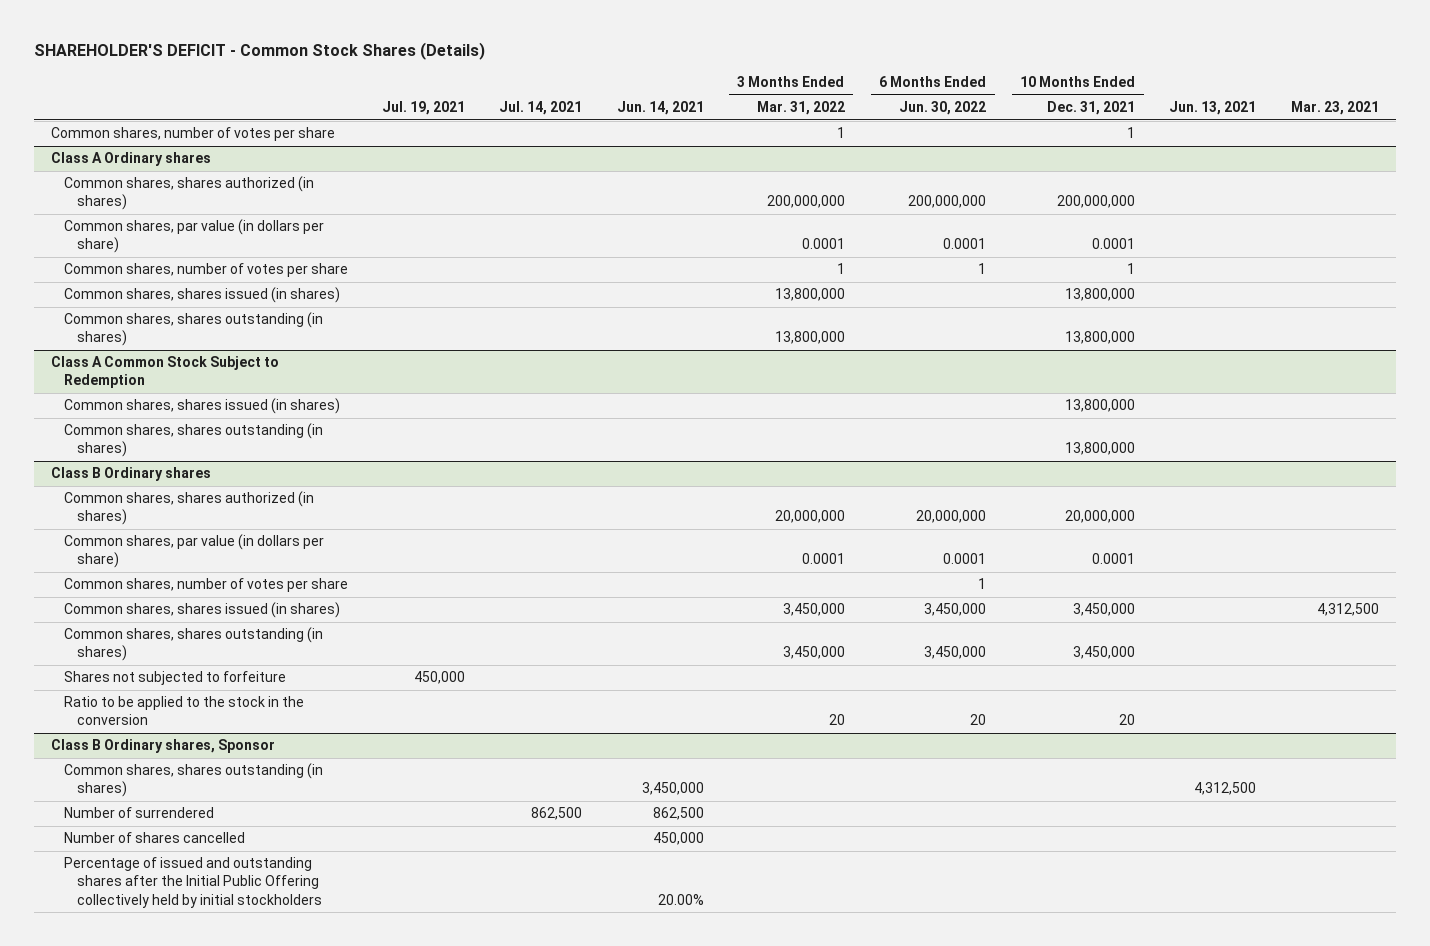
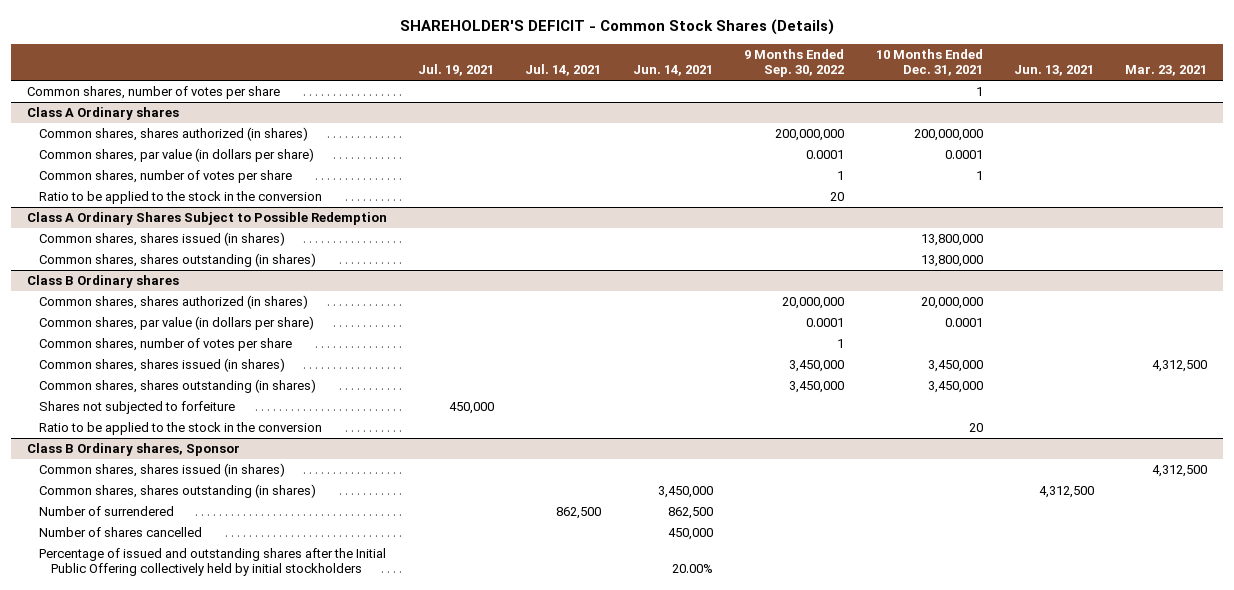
- | Jul. 19, 2021 | Jul. 14, 2021 | Jun. 14, 2021 | 3 Months Ended Mar. 31, 2022 | 6 Months Ended Jun. 30, 2022 | 10 Months Ended Dec. 31, 2021 | Jun. 13, 2021 | Mar. 23, 2021
+ | Jul. 19, 2021 | Jul. 14, 2021 | Jun. 14, 2021 | 9 Months Ended Sep. 30, 2022 | 10 Months Ended Dec. 31, 2021 | Jun. 13, 2021 | Mar. 23, 2021
@ Class A Ordinary shares
- Common shares, shares issued (in shares) | | | | 13,800,000 | | 13,800,000 | |
- Common shares, shares outstanding (in shares) | | | | 13,800,000 | | 13,800,000 | |
- Class A Common Stock Subject to Redemption
@ Class A Ordinary shares
+ Ratio to be applied to the stock in the conversion | | | | 20 | | |
+ Class A Ordinary Shares Subject to Possible Redemption
@ Class B Ordinary shares, Sponsor
+ Common shares, shares issued (in shares) | | | | | | | 4,312,500

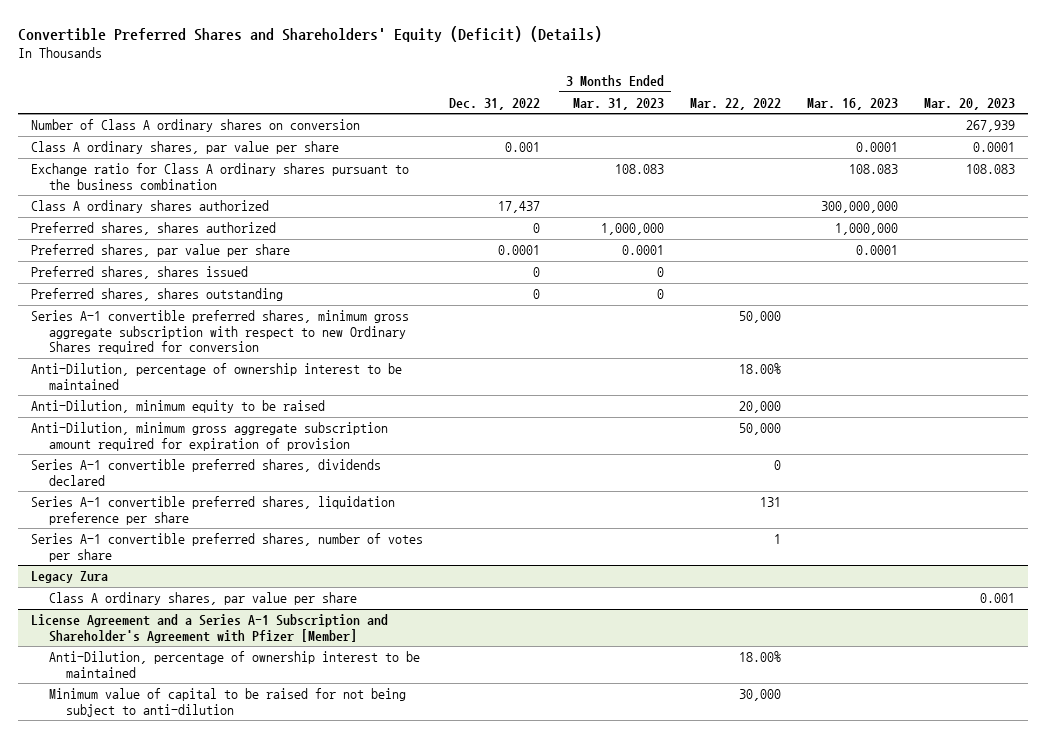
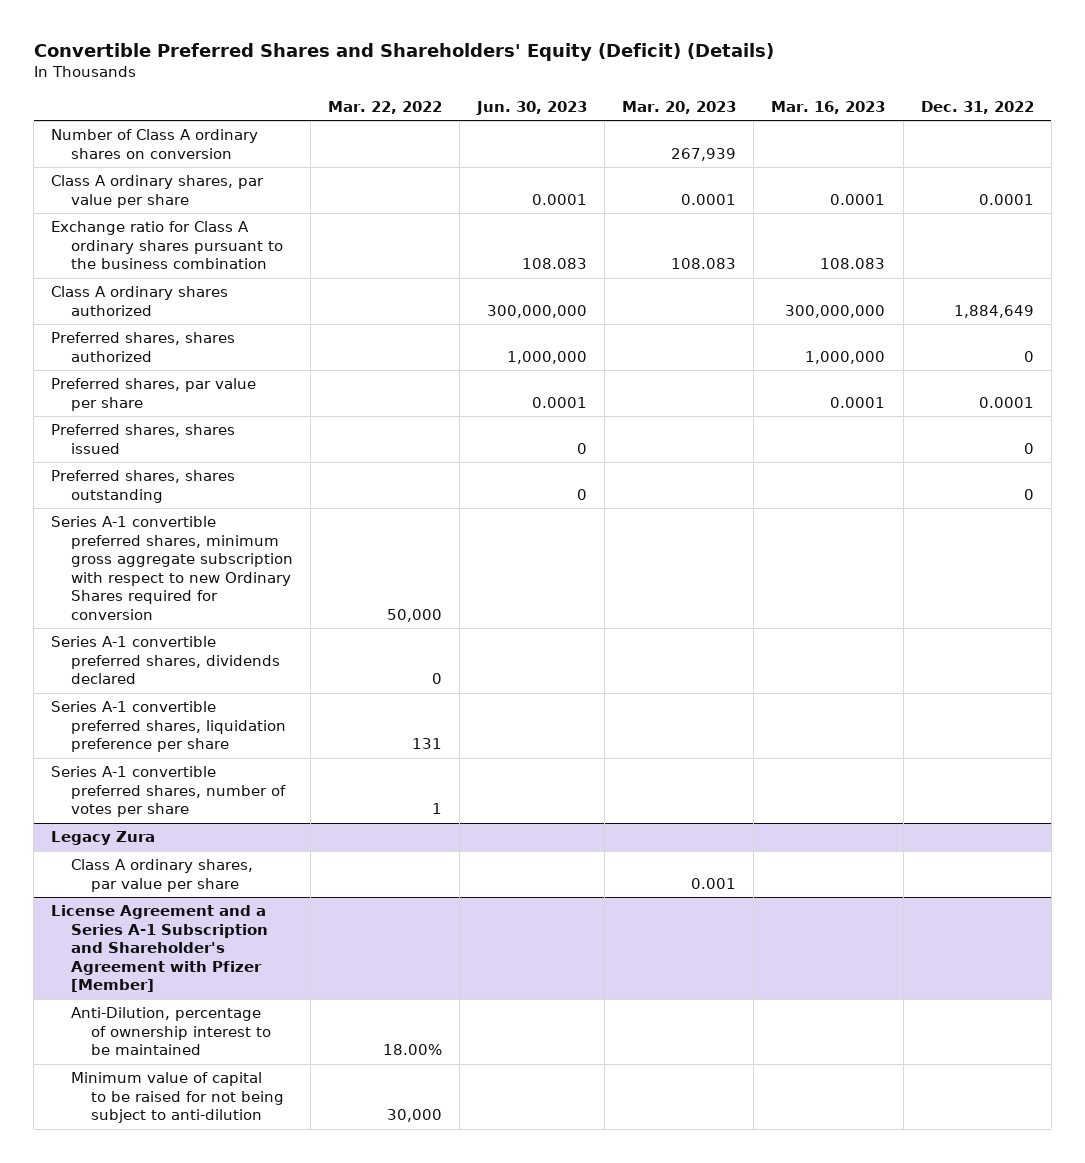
- | Dec. 31, 2022 | 3 Months Ended Mar. 31, 2023 | Mar. 22, 2022 | Mar. 16, 2023 | Mar. 20, 2023
+ | Mar. 22, 2022 | Jun. 30, 2023 | Mar. 20, 2023 | Mar. 16, 2023 | Dec. 31, 2022
- Class A ordinary shares, par value per share | 0.001 | | | 0.0001 | 0.0001
+ Class A ordinary shares, par value per share | | 0.0001 | 0.0001 | 0.0001 | 0.0001
- Class A ordinary shares authorized | 17,437 | | | 300,000,000 |
+ Class A ordinary shares authorized | | 300,000,000 | | 300,000,000 | 1,884,649
- Anti-Dilution, percentage of ownership interest to be maintained | | | 18.00% | |
- Anti-Dilution, minimum equity to be raised | | | 20,000 | |
- Anti-Dilution, minimum gross aggregate subscription amount required for expiration of provision | | | 50,000 | |

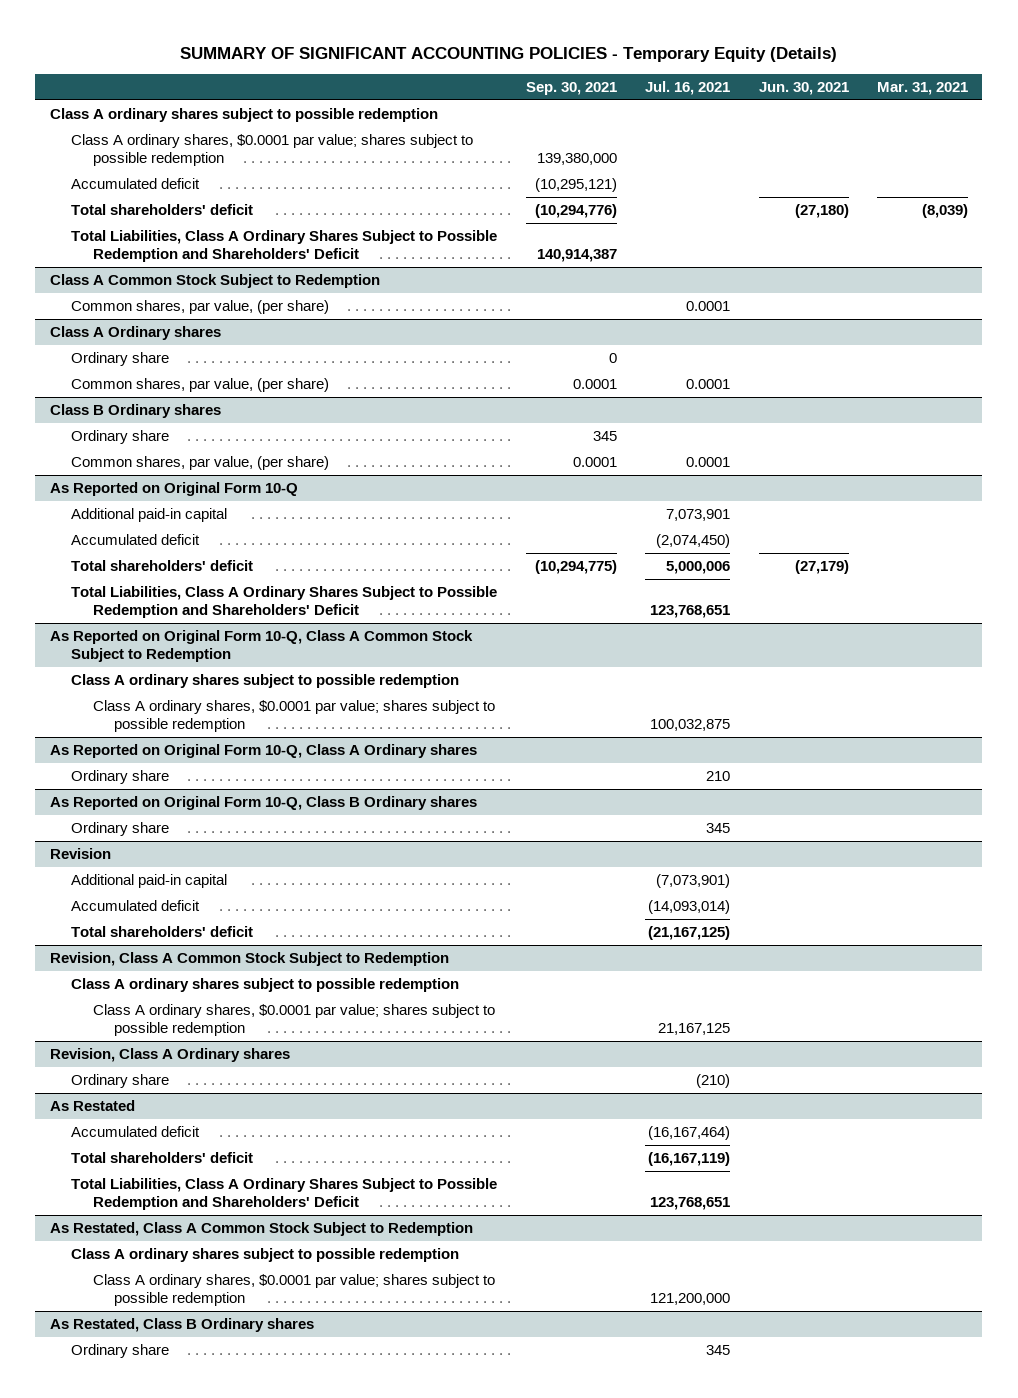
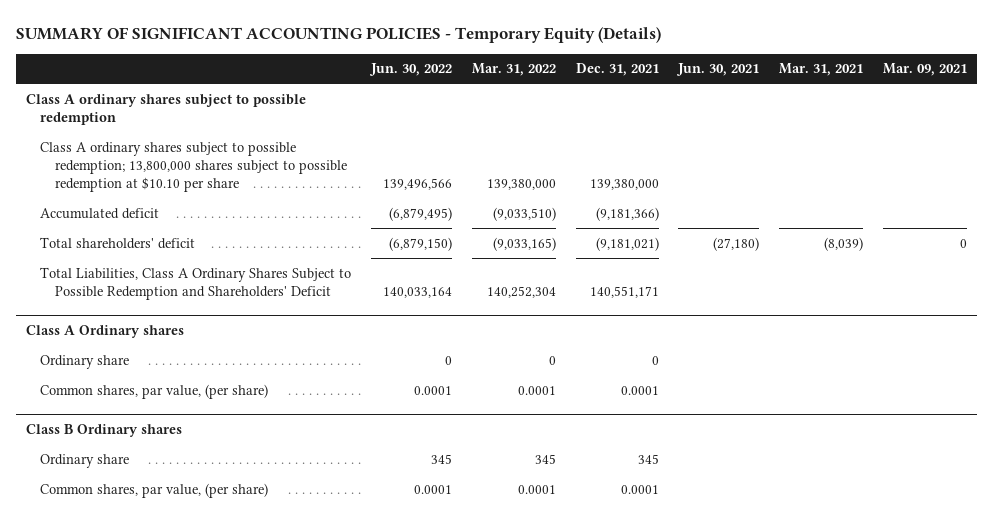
- | Sep. 30, 2021 | Jul. 16, 2021 | Jun. 30, 2021 | Mar. 31, 2021
+ | Jun. 30, 2022 | Mar. 31, 2022 | Dec. 31, 2021 | Jun. 30, 2021 | Mar. 31, 2021 | Mar. 09, 2021
- Class A ordinary shares, $0.0001 par value; shares subject to possible redemption | 139,380,000 | | |
+ Class A ordinary shares subject to possible redemption; 13,800,000 shares subject to possible redemption at $10.10 per share | 139,496,566 | 139,380,000 | 139,380,000 | | |
- Class A Common Stock Subject to Redemption
- Common shares, par value, (per share) | | 0.0001 | |
- As Reported on Original Form 10-Q
- Additional paid-in capital | | 7,073,901 | |
- Accumulated deficit | | (2,074,450) | |
- Total shareholders' deficit | (10,294,775) | 5,000,006 | (27,179) |
- Total Liabilities, Class A Ordinary Shares Subject to Possible Redemption and Shareholders' Deficit | | 123,768,651 | |
- As Reported on Original Form 10-Q, Class A Common Stock Subject to Redemption
- Class A ordinary shares subject to possible redemption
- Class A ordinary shares, $0.0001 par value; shares subject to possible redemption | | 100,032,875 | |
- As Reported on Original Form 10-Q, Class A Ordinary shares
- Ordinary share | | 210 | |
- As Reported on Original Form 10-Q, Class B Ordinary shares
- Ordinary share | | 345 | |
- Revision
- Additional paid-in capital | | (7,073,901) | |
- Accumulated deficit | | (14,093,014) | |
- Total shareholders' deficit | | (21,167,125) | |
- Revision, Class A Common Stock Subject to Redemption
- Class A ordinary shares subject to possible redemption
- Class A ordinary shares, $0.0001 par value; shares subject to possible redemption | | 21,167,125 | |
- Revision, Class A Ordinary shares
- Ordinary share | | (210) | |
- As Restated
- Accumulated deficit | | (16,167,464) | |
- Total shareholders' deficit | | (16,167,119) | |
- Total Liabilities, Class A Ordinary Shares Subject to Possible Redemption and Shareholders' Deficit | | 123,768,651 | |
- As Restated, Class A Common Stock Subject to Redemption
- Class A ordinary shares subject to possible redemption
- Class A ordinary shares, $0.0001 par value; shares subject to possible redemption | | 121,200,000 | |
- As Restated, Class B Ordinary shares
- Ordinary share | | 345 | |

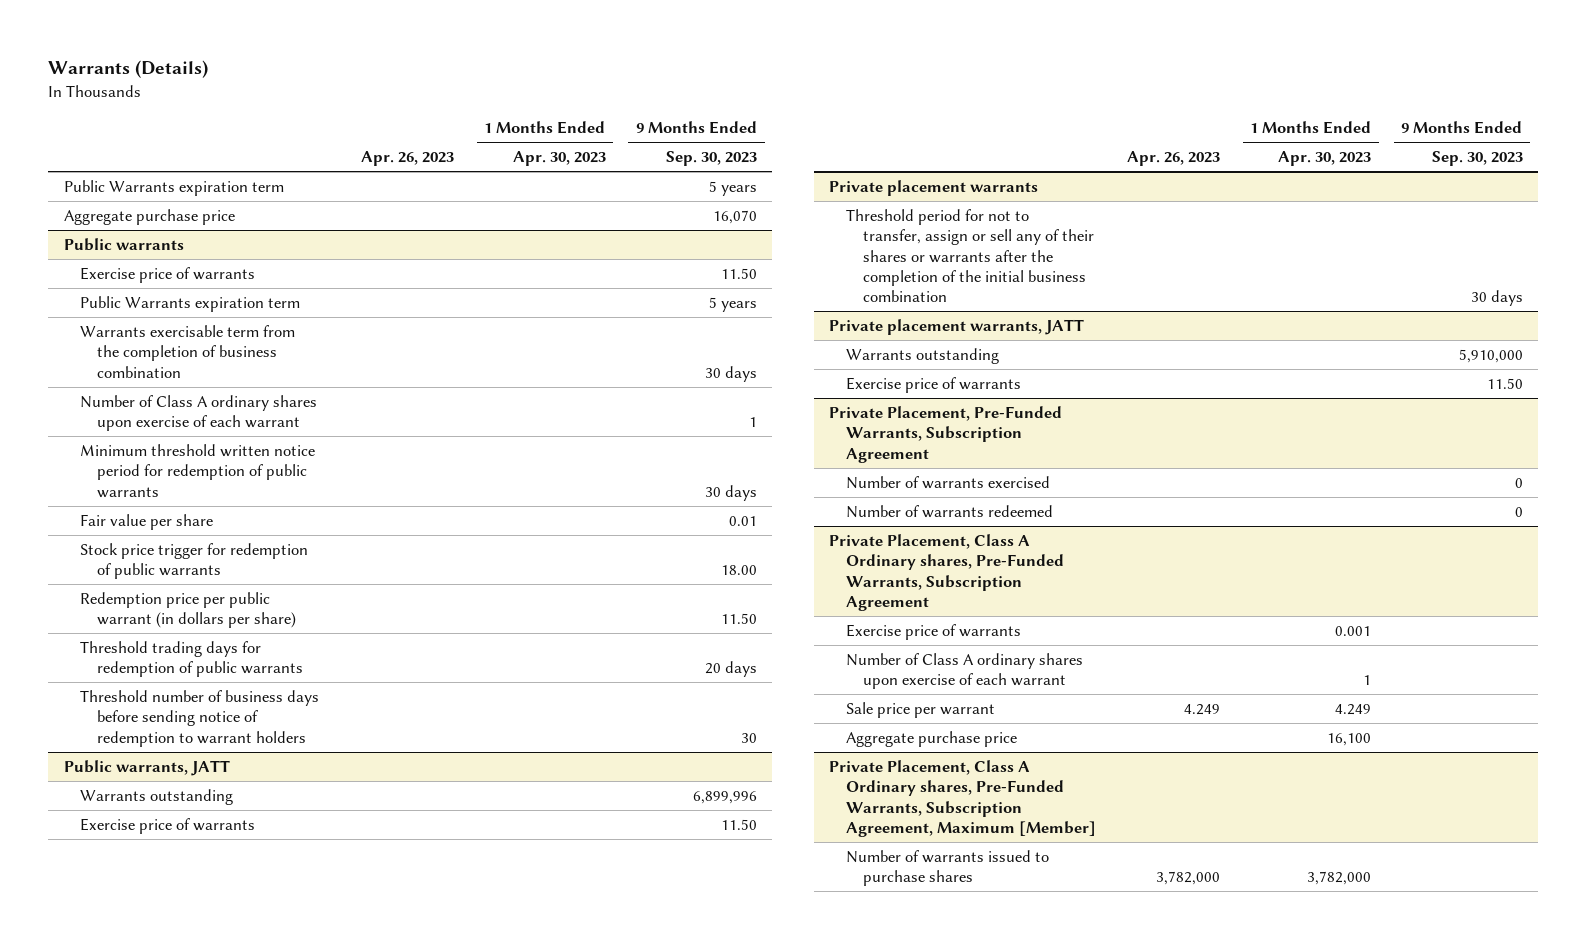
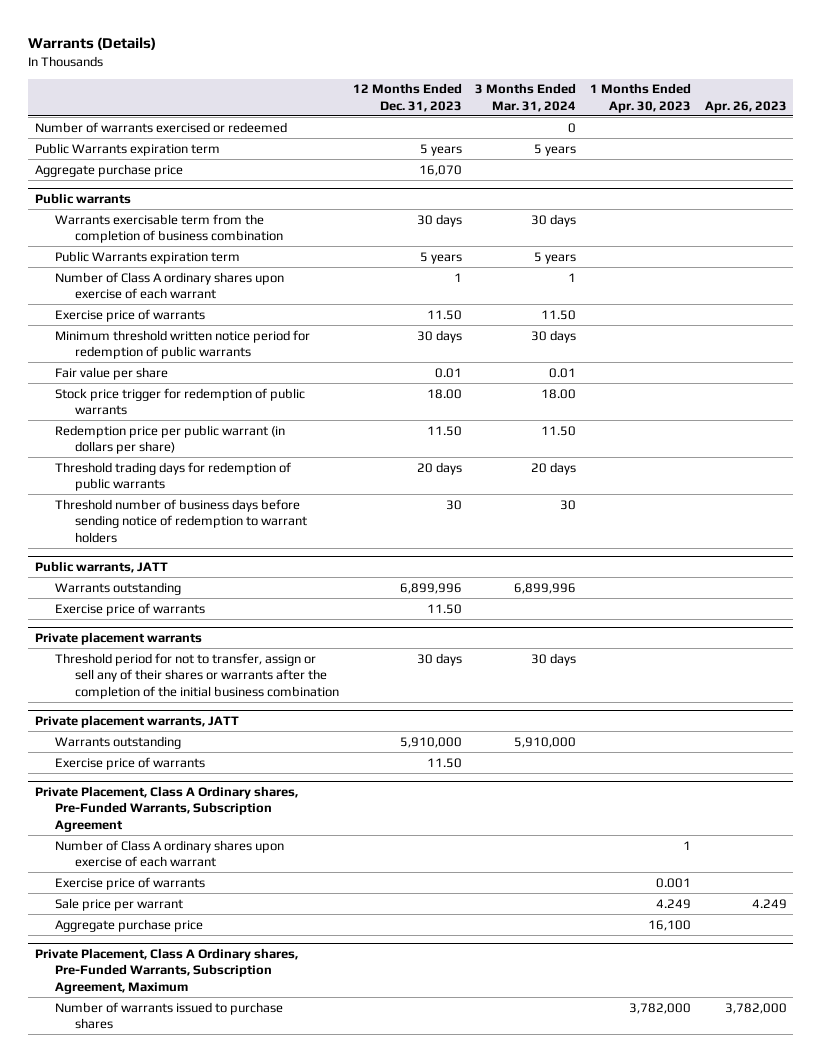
- | Apr. 26, 2023 | 1 Months Ended Apr. 30, 2023 | 9 Months Ended Sep. 30, 2023
+ | 12 Months Ended Dec. 31, 2023 | 3 Months Ended Mar. 31, 2024 | 1 Months Ended Apr. 30, 2023 | Apr. 26, 2023
+ Number of warrants exercised or redeemed | | 0 | |
@ Public warrants
moved down: Public Warrants expiration term | 5 years | 5 years | |
moved down: Exercise price of warrants | 11.50 | 11.50 | |
- Private Placement, Pre-Funded Warrants, Subscription Agreement
- Number of warrants exercised | | | 0
- Number of warrants redeemed | | | 0
@ Private Placement, Class A Ordinary shares, Pre-Funded Warrants, Subscription Agreement
moved down: Exercise price of warrants | | | 0.001 |
- Private Placement, Class A Ordinary shares, Pre-Funded Warrants, Subscription Agreement, Maximum [Member]
+ Private Placement, Class A Ordinary shares, Pre-Funded Warrants, Subscription Agreement, Maximum

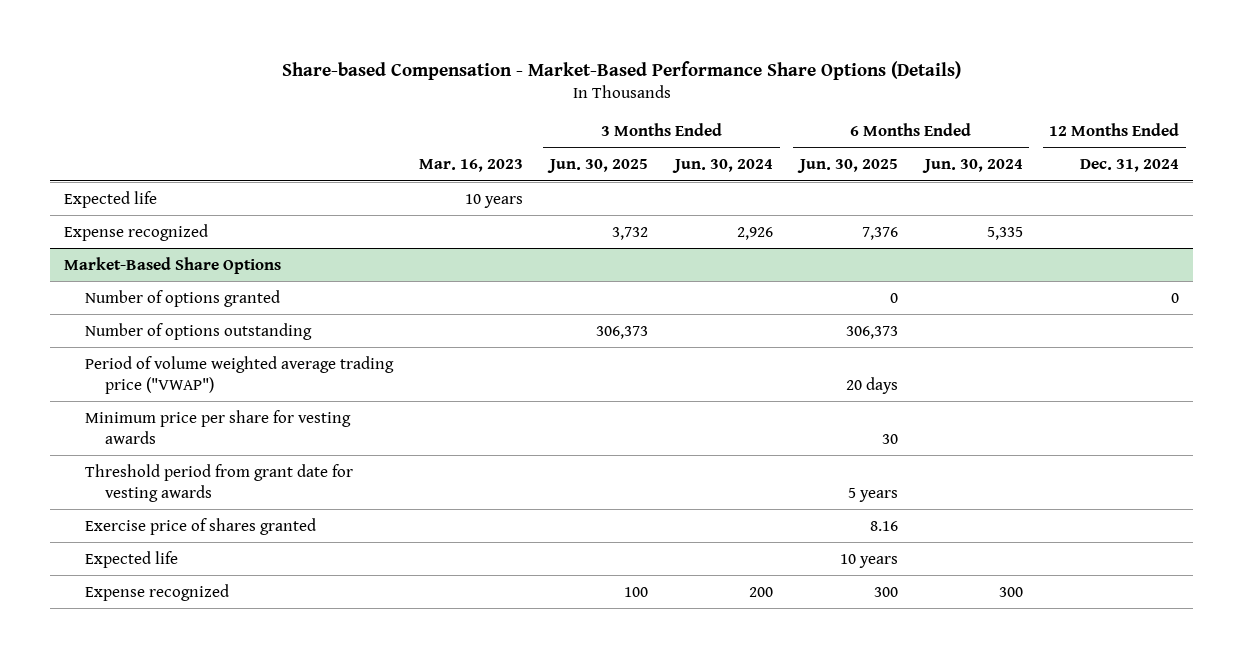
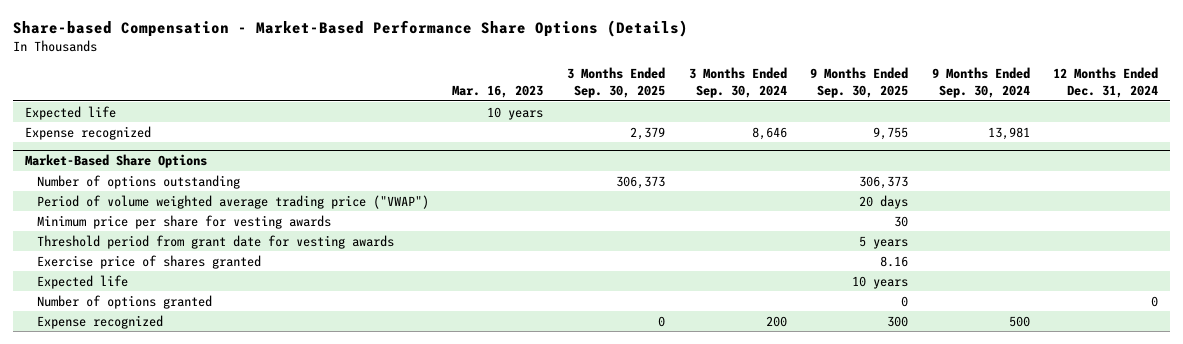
- | Mar. 16, 2023 | 3 Months Ended Jun. 30, 2025 | 3 Months Ended Jun. 30, 2024 | 6 Months Ended Jun. 30, 2025 | 6 Months Ended Jun. 30, 2024 | 12 Months Ended Dec. 31, 2024
+ | Mar. 16, 2023 | 3 Months Ended Sep. 30, 2025 | 3 Months Ended Sep. 30, 2024 | 9 Months Ended Sep. 30, 2025 | 9 Months Ended Sep. 30, 2024 | 12 Months Ended Dec. 31, 2024
@ Market-Based Share Options
moved down: Number of options granted | | | | 0 | | 0

